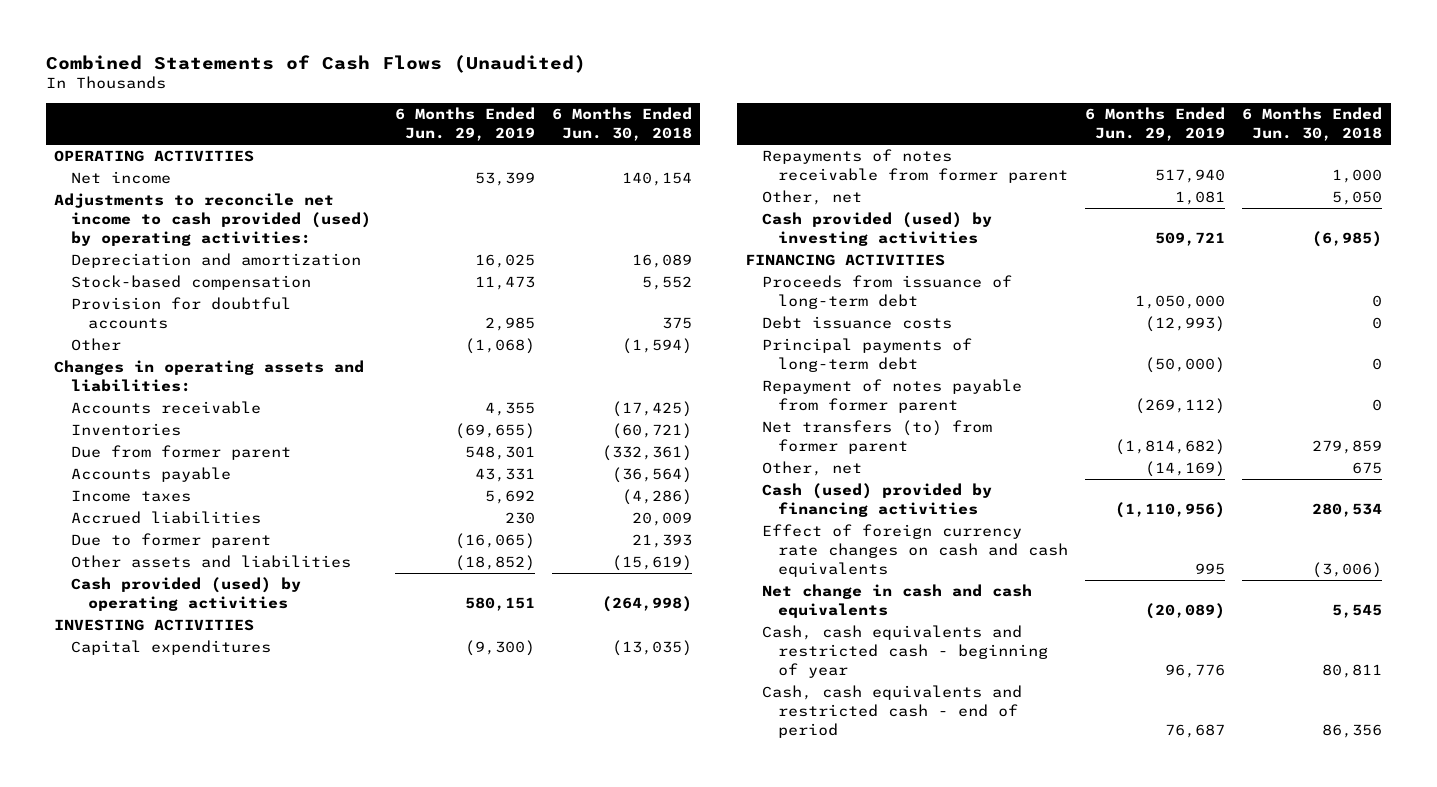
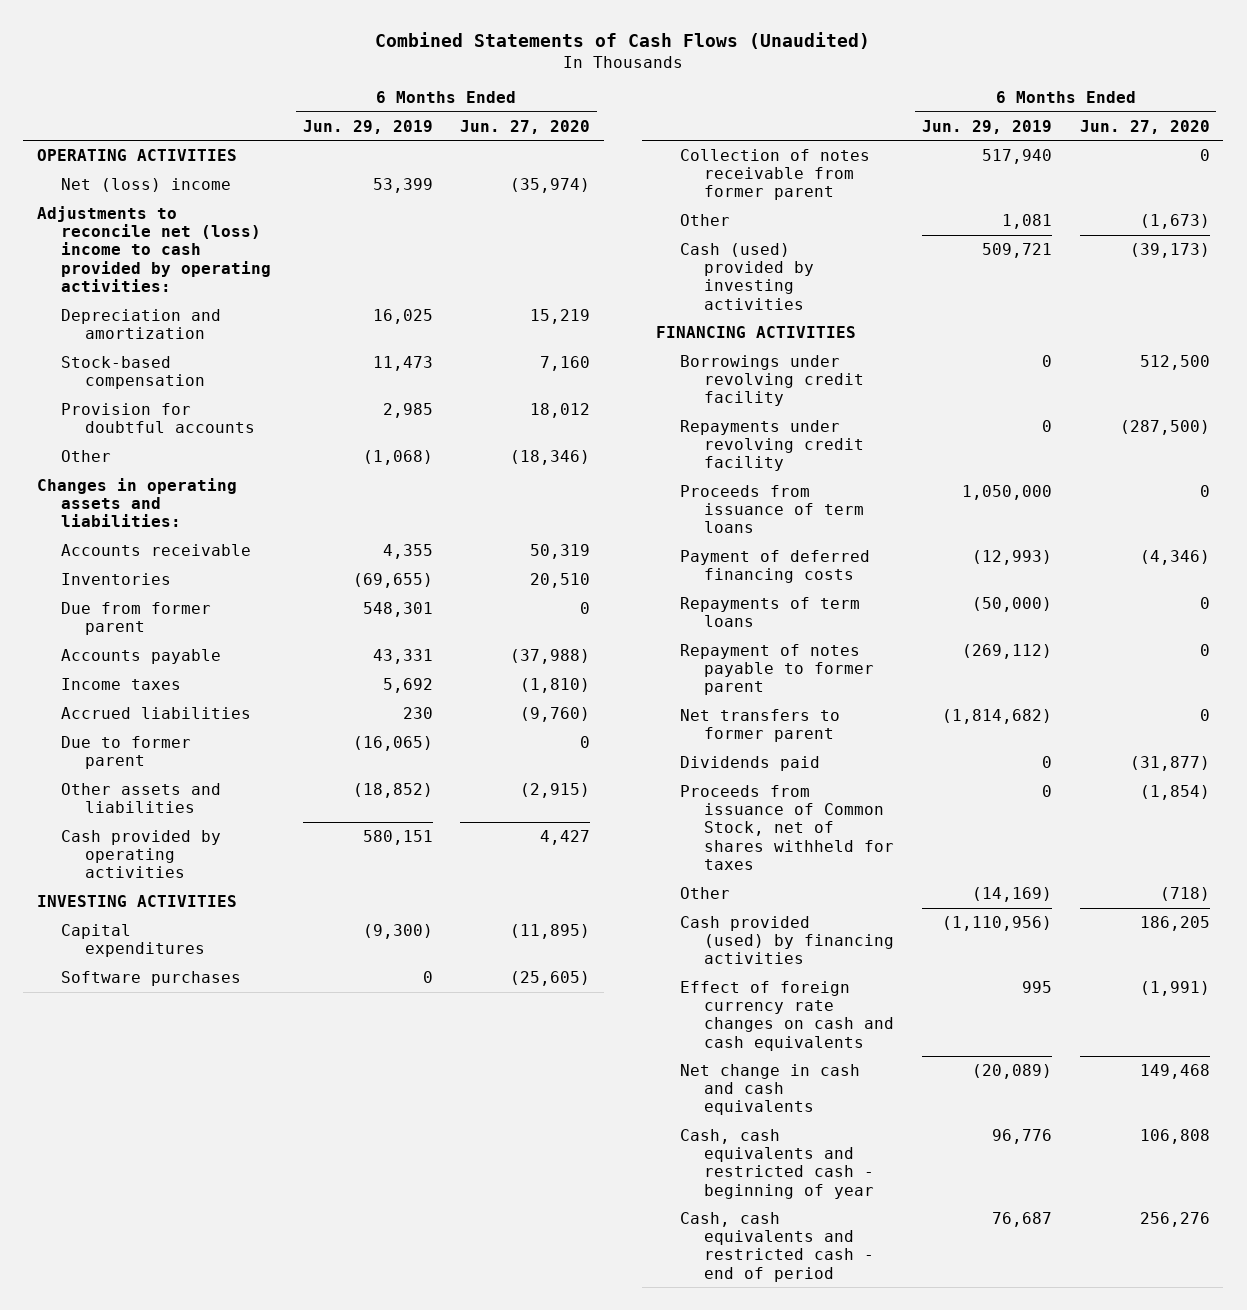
- | 6 Months Ended Jun. 29, 2019 | 6 Months Ended Jun. 30, 2018
+ | 6 Months Ended Jun. 29, 2019 | 6 Months Ended Jun. 27, 2020
- Net income | 53,399 | 140,154
- Adjustments to reconcile net income to cash provided (used) by operating activities:
+ Net (loss) income | 53,399 | (35,974)
+ Adjustments to reconcile net (loss) income to cash provided by operating activities:
- Cash provided (used) by operating activities | 580,151 | (264,998)
+ Cash provided by operating activities | 580,151 | 4,427
- Repayments of notes receivable from former parent | 517,940 | 1,000
- Other, net | 1,081 | 5,050
- Cash provided (used) by investing activities | 509,721 | (6,985)
+ Software purchases | 0 | (25,605)
+ Collection of notes receivable from former parent | 517,940 | 0
+ Other | 1,081 | (1,673)
+ Cash (used) provided by investing activities | 509,721 | (39,173)
- Proceeds from issuance of long-term debt | 1,050,000 | 0
- Debt issuance costs | (12,993) | 0
- Principal payments of long-term debt | (50,000) | 0
- Repayment of notes payable from former parent | (269,112) | 0
- Net transfers (to) from former parent | (1,814,682) | 279,859
- Other, net | (14,169) | 675
- Cash (used) provided by financing activities | (1,110,956) | 280,534
+ Borrowings under revolving credit facility | 0 | 512,500
+ Repayments under revolving credit facility | 0 | (287,500)
+ Proceeds from issuance of term loans | 1,050,000 | 0
+ Payment of deferred financing costs | (12,993) | (4,346)
+ Repayments of term loans | (50,000) | 0
+ Repayment of notes payable to former parent | (269,112) | 0
+ Net transfers to former parent | (1,814,682) | 0
+ Dividends paid | 0 | (31,877)
+ Proceeds from issuance of Common Stock, net of shares withheld for taxes | 0 | (1,854)
+ Other | (14,169) | (718)
+ Cash provided (used) by financing activities | (1,110,956) | 186,205

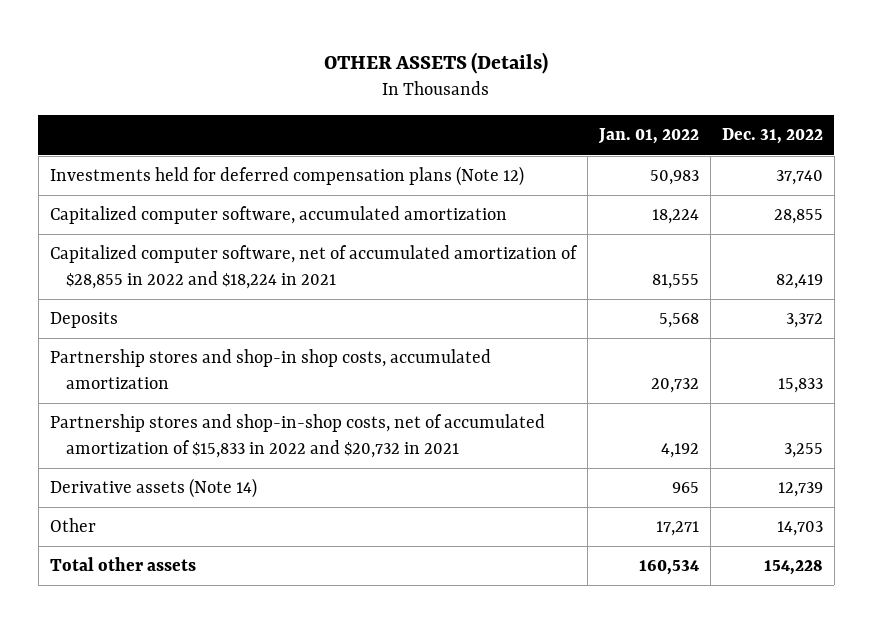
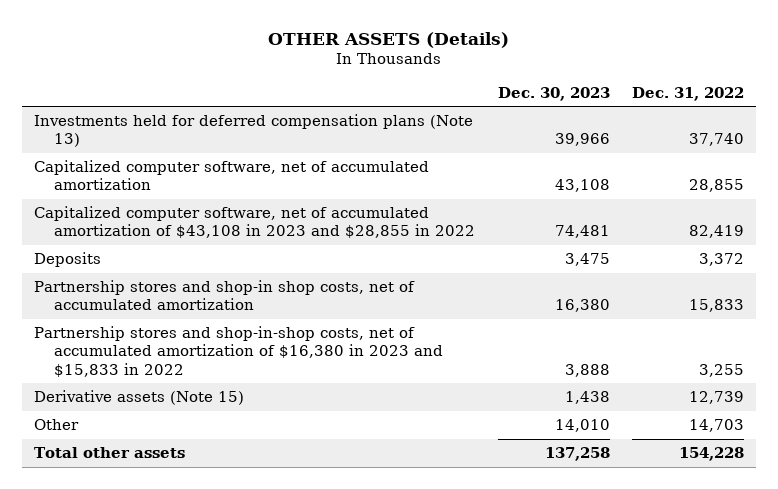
- | Jan. 01, 2022 | Dec. 31, 2022
+ | Dec. 30, 2023 | Dec. 31, 2022
- Investments held for deferred compensation plans (Note 12) | 50,983 | 37,740
- Capitalized computer software, accumulated amortization | 18,224 | 28,855
- Capitalized computer software, net of accumulated amortization of $28,855 in 2022 and $18,224 in 2021 | 81,555 | 82,419
+ Investments held for deferred compensation plans (Note 13) | 39,966 | 37,740
+ Capitalized computer software, net of accumulated amortization | 43,108 | 28,855
+ Capitalized computer software, net of accumulated amortization of $43,108 in 2023 and $28,855 in 2022 | 74,481 | 82,419
- Partnership stores and shop-in shop costs, accumulated amortization | 20,732 | 15,833
- Partnership stores and shop-in-shop costs, net of accumulated amortization of $15,833 in 2022 and $20,732 in 2021 | 4,192 | 3,255
- Derivative assets (Note 14) | 965 | 12,739
+ Partnership stores and shop-in shop costs, net of accumulated amortization | 16,380 | 15,833
+ Partnership stores and shop-in-shop costs, net of accumulated amortization of $16,380 in 2023 and $15,833 in 2022 | 3,888 | 3,255
+ Derivative assets (Note 15) | 1,438 | 12,739

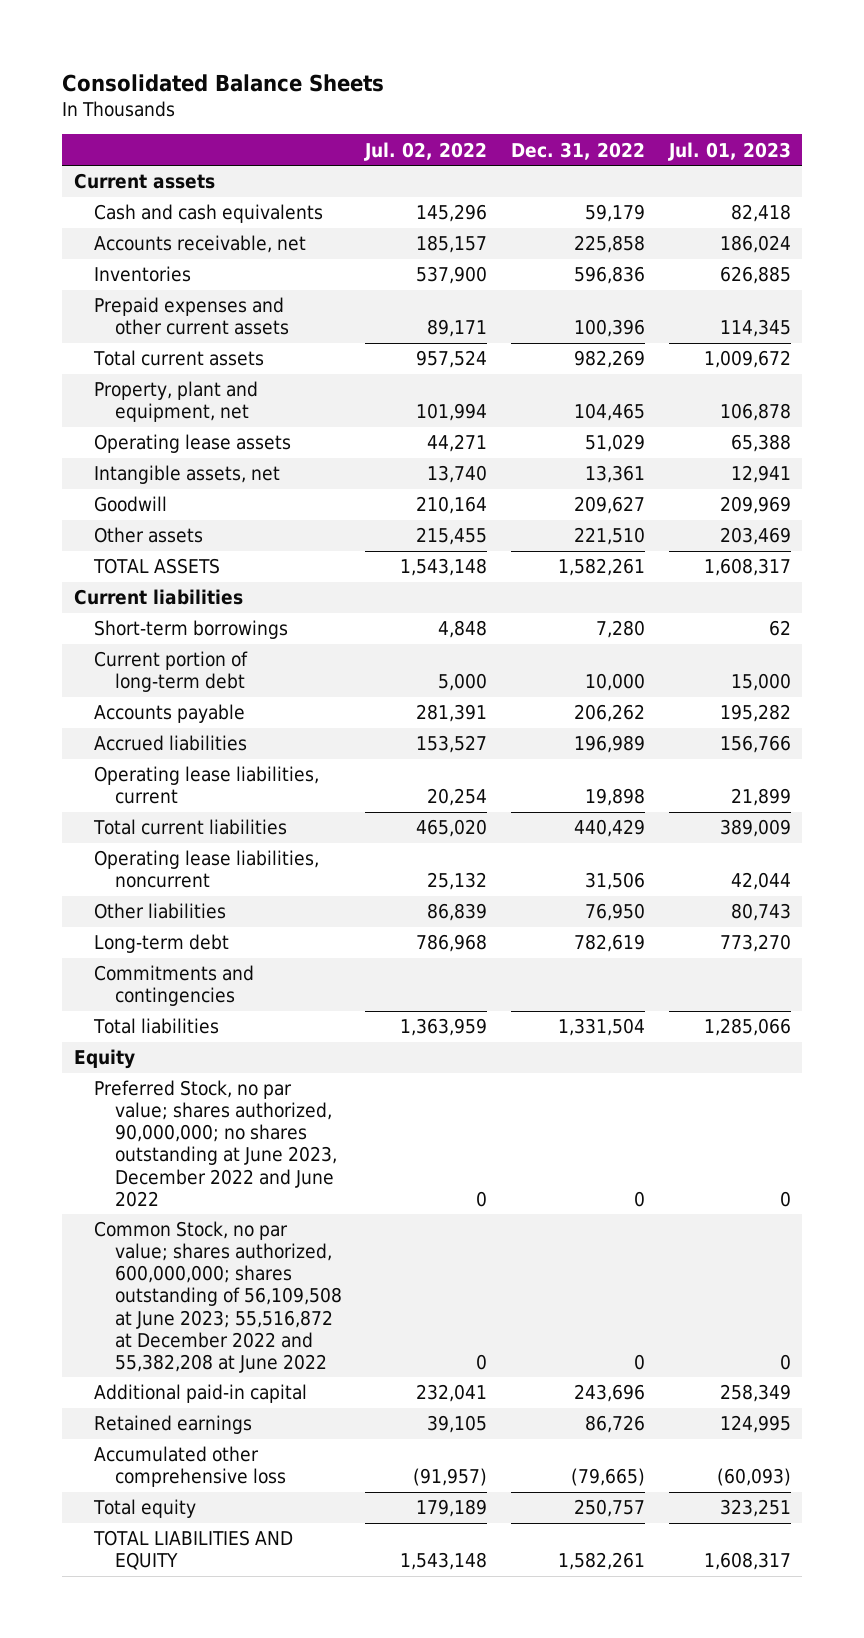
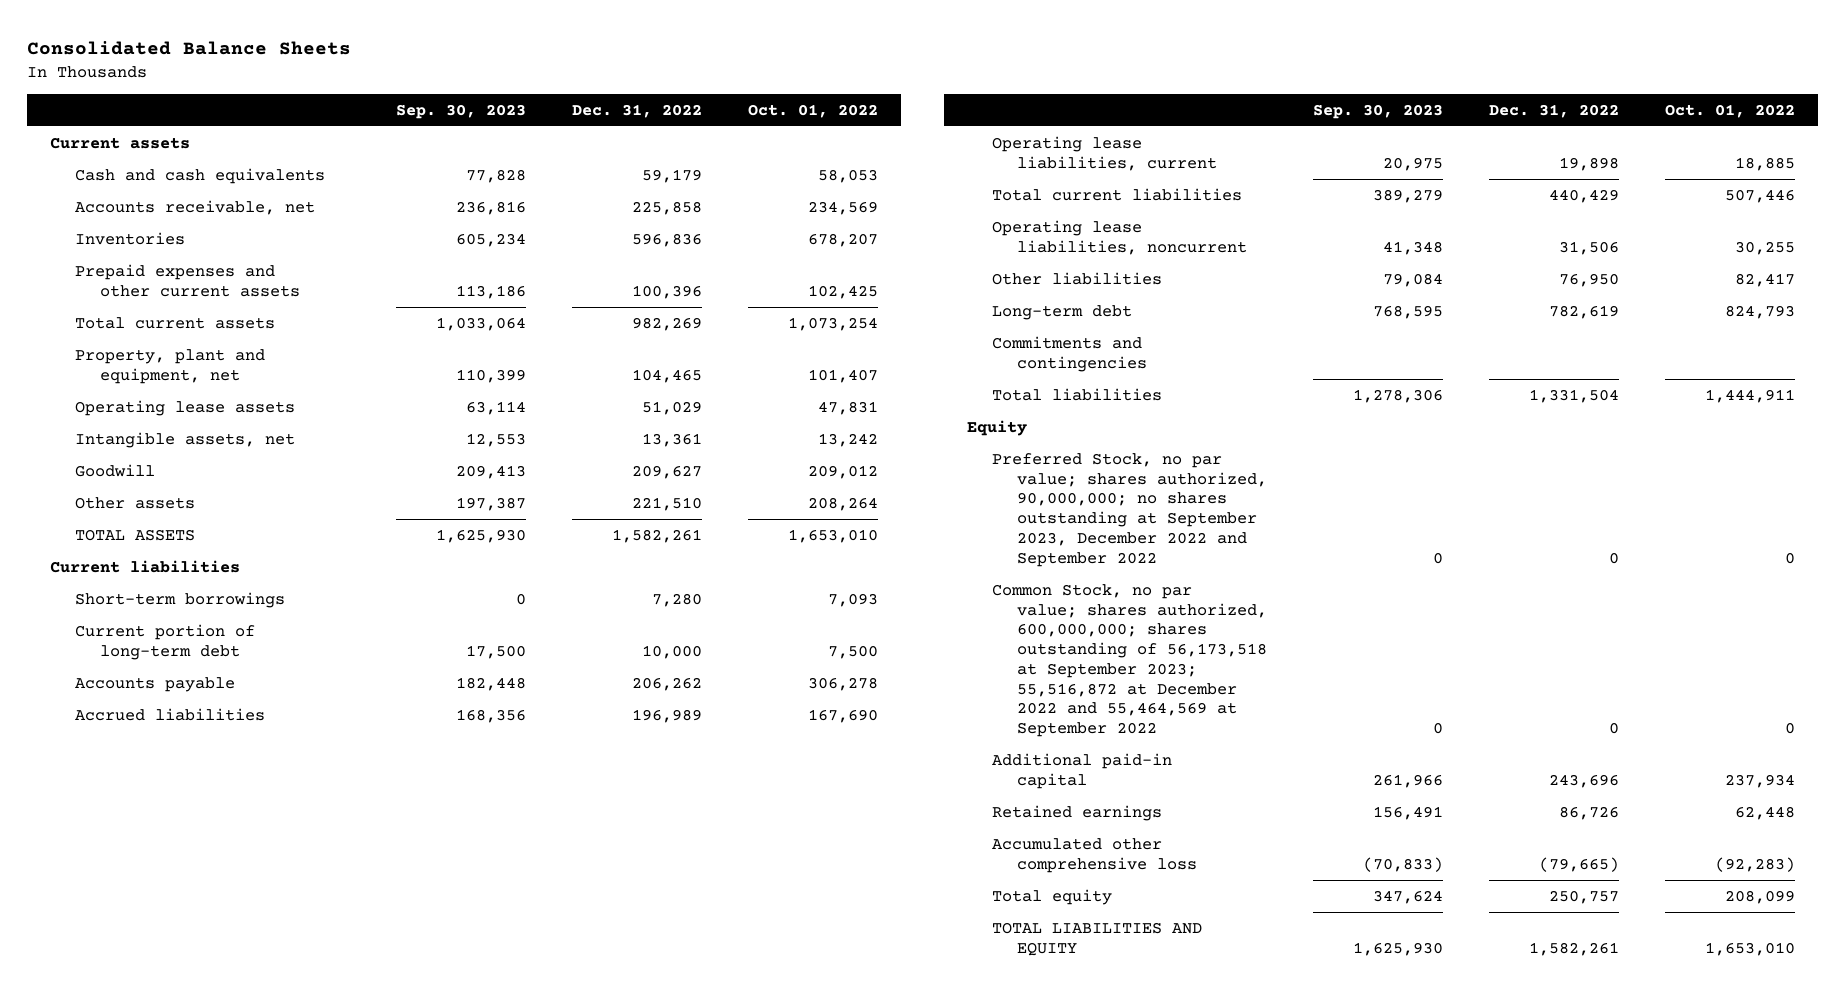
- | Jul. 02, 2022 | Dec. 31, 2022 | Jul. 01, 2023
+ | Sep. 30, 2023 | Dec. 31, 2022 | Oct. 01, 2022
- Preferred Stock, no par value; shares authorized, 90,000,000; no shares outstanding at June 2023, December 2022 and June 2022 | 0 | 0 | 0
- Common Stock, no par value; shares authorized, 600,000,000; shares outstanding of 56,109,508 at June 2023; 55,516,872 at December 2022 and 55,382,208 at June 2022 | 0 | 0 | 0
+ Preferred Stock, no par value; shares authorized, 90,000,000; no shares outstanding at September 2023, December 2022 and September 2022 | 0 | 0 | 0
+ Common Stock, no par value; shares authorized, 600,000,000; shares outstanding of 56,173,518 at September 2023; 55,516,872 at December 2022 and 55,464,569 at September 2022 | 0 | 0 | 0

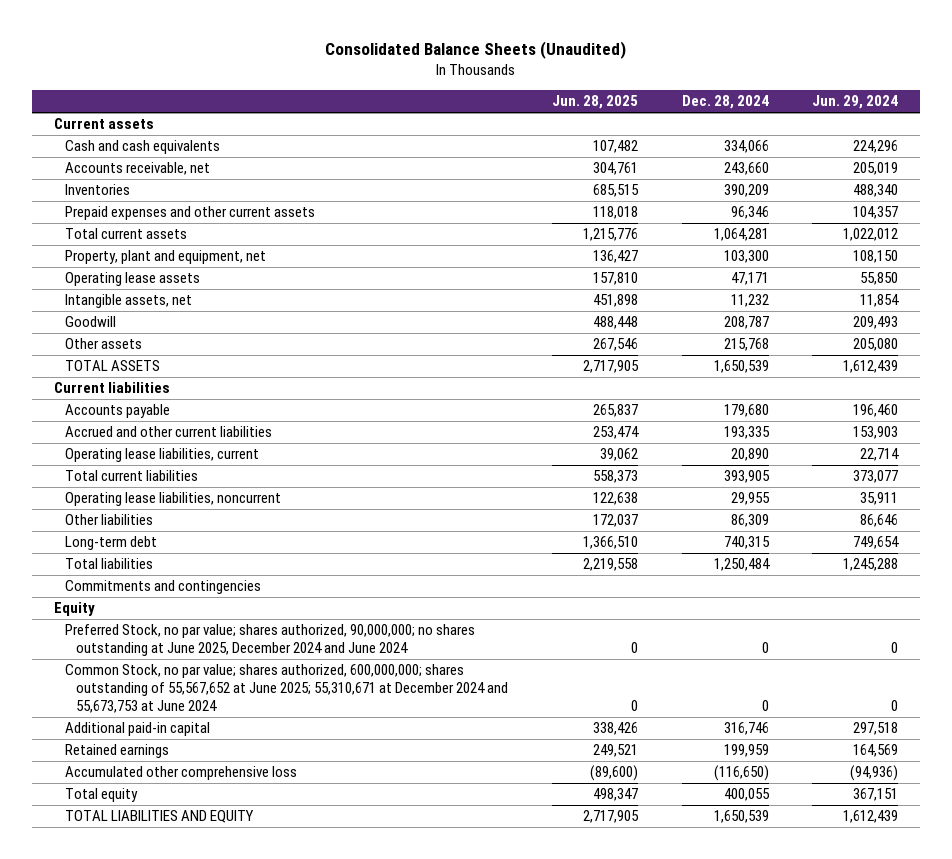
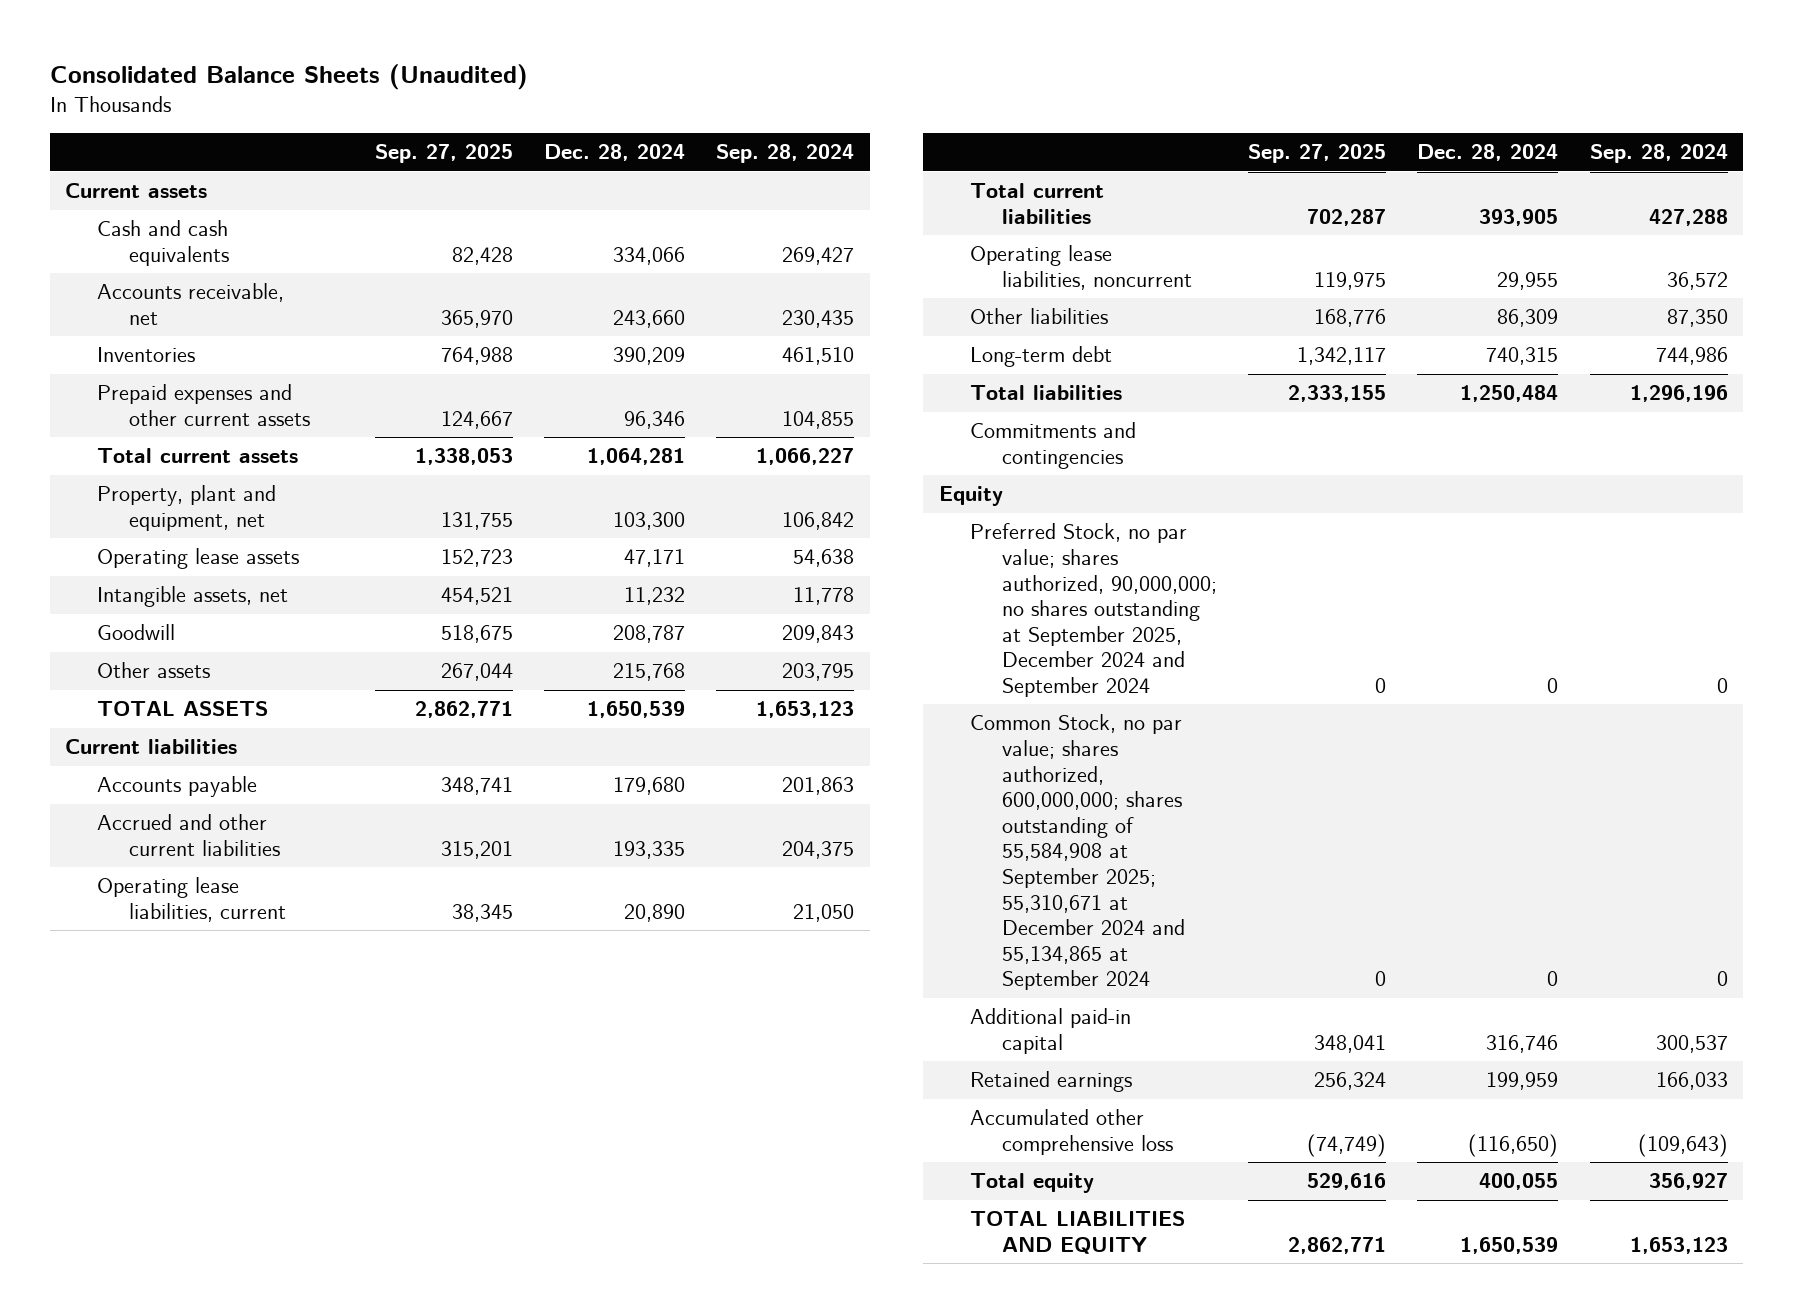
- | Jun. 28, 2025 | Dec. 28, 2024 | Jun. 29, 2024
+ | Sep. 27, 2025 | Dec. 28, 2024 | Sep. 28, 2024
- Preferred Stock, no par value; shares authorized, 90,000,000; no shares outstanding at June 2025, December 2024 and June 2024 | 0 | 0 | 0
- Common Stock, no par value; shares authorized, 600,000,000; shares outstanding of 55,567,652 at June 2025; 55,310,671 at December 2024 and 55,673,753 at June 2024 | 0 | 0 | 0
+ Preferred Stock, no par value; shares authorized, 90,000,000; no shares outstanding at September 2025, December 2024 and September 2024 | 0 | 0 | 0
+ Common Stock, no par value; shares authorized, 600,000,000; shares outstanding of 55,584,908 at September 2025; 55,310,671 at December 2024 and 55,134,865 at September 2024 | 0 | 0 | 0

